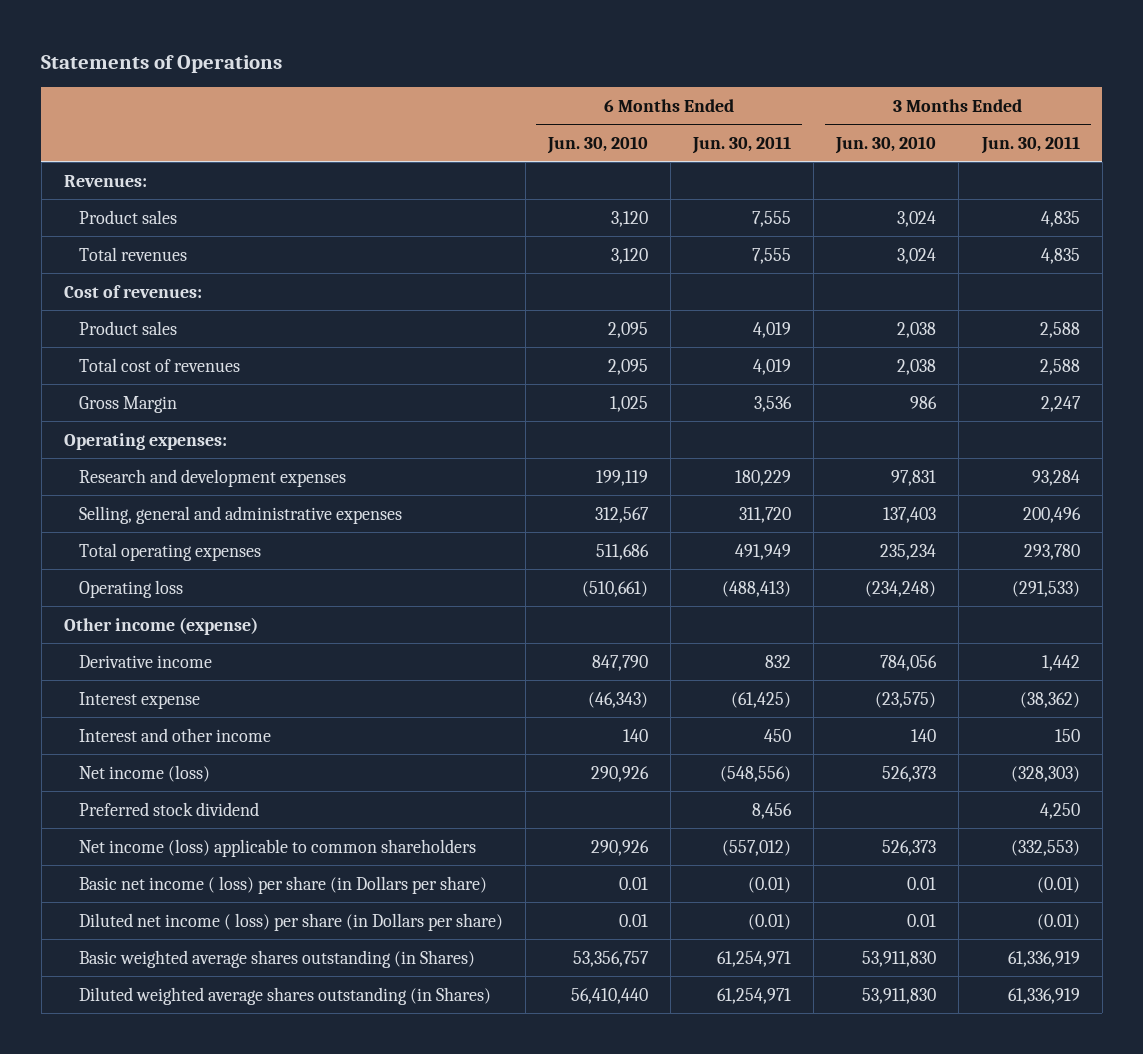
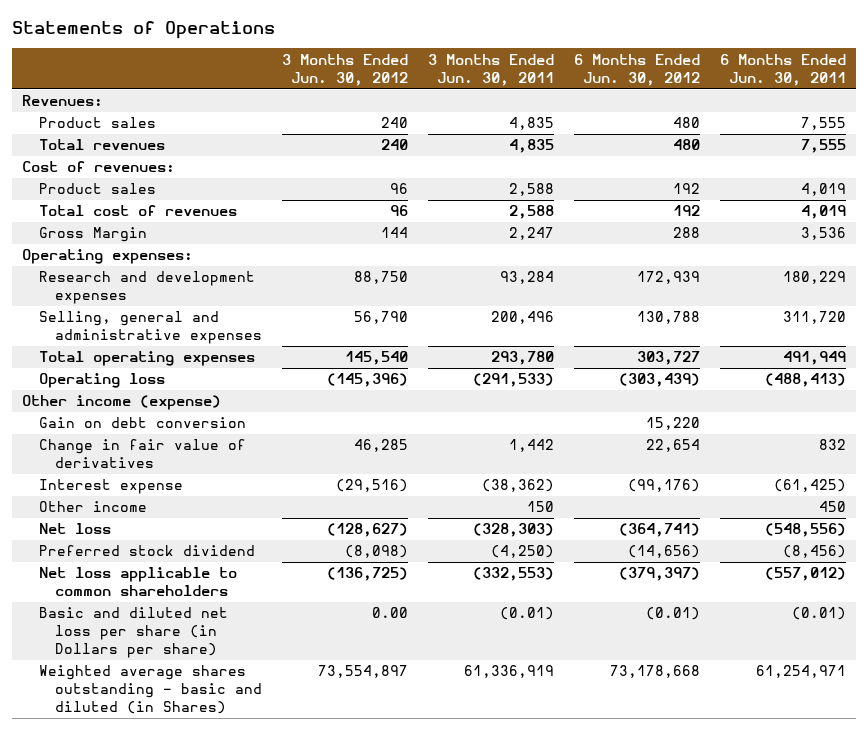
- | 6 Months Ended Jun. 30, 2010 | 6 Months Ended Jun. 30, 2011 | 3 Months Ended Jun. 30, 2010 | 3 Months Ended Jun. 30, 2011
+ | 3 Months Ended Jun. 30, 2012 | 3 Months Ended Jun. 30, 2011 | 6 Months Ended Jun. 30, 2012 | 6 Months Ended Jun. 30, 2011
- Derivative income | 847,790 | 832 | 784,056 | 1,442
+ Gain on debt conversion | | | 15,220 |
+ Change in fair value of derivatives | 46,285 | 1,442 | 22,654 | 832
- Interest and other income | 140 | 450 | 140 | 150
- Net income (loss) | 290,926 | (548,556) | 526,373 | (328,303)
- Preferred stock dividend | | 8,456 | | 4,250
- Net income (loss) applicable to common shareholders | 290,926 | (557,012) | 526,373 | (332,553)
- Basic net income ( loss) per share (in Dollars per share) | 0.01 | (0.01) | 0.01 | (0.01)
- Diluted net income ( loss) per share (in Dollars per share) | 0.01 | (0.01) | 0.01 | (0.01)
- Basic weighted average shares outstanding (in Shares) | 53,356,757 | 61,254,971 | 53,911,830 | 61,336,919
- Diluted weighted average shares outstanding (in Shares) | 56,410,440 | 61,254,971 | 53,911,830 | 61,336,919
+ Other income | | 150 | | 450
+ Net loss | (128,627) | (328,303) | (364,741) | (548,556)
+ Preferred stock dividend | (8,098) | (4,250) | (14,656) | (8,456)
+ Net loss applicable to common shareholders | (136,725) | (332,553) | (379,397) | (557,012)
+ Basic and diluted net loss per share (in Dollars per share) | 0.00 | (0.01) | (0.01) | (0.01)
+ Weighted average shares outstanding - basic and diluted (in Shares) | 73,554,897 | 61,336,919 | 73,178,668 | 61,254,971

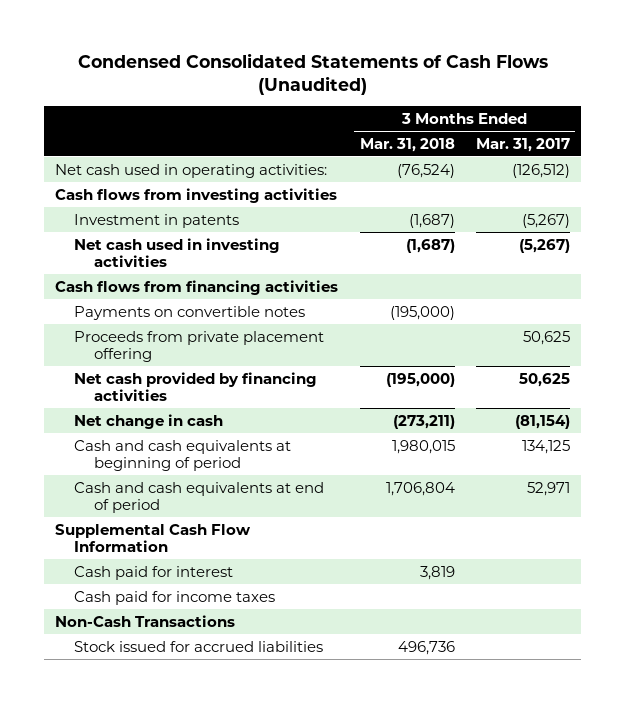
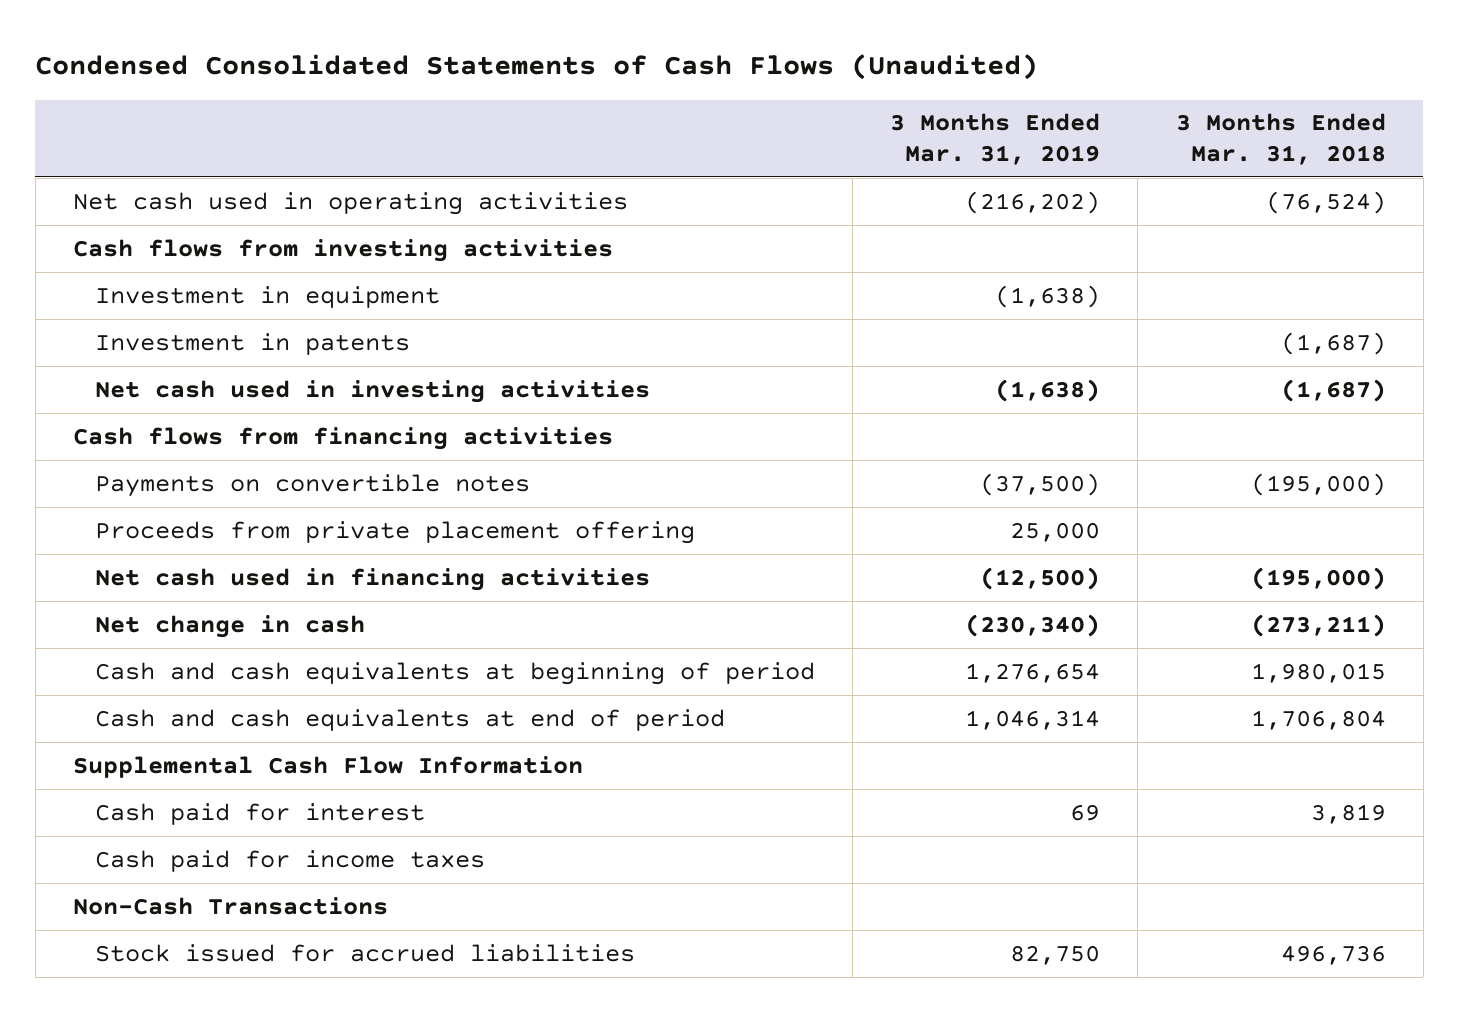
- | 3 Months Ended Mar. 31, 2018 | 3 Months Ended Mar. 31, 2017
+ | 3 Months Ended Mar. 31, 2019 | 3 Months Ended Mar. 31, 2018
- Net cash used in operating activities: | (76,524) | (126,512)
+ Net cash used in operating activities | (216,202) | (76,524)
+ Investment in equipment | (1,638) |
- Net cash provided by financing activities | (195,000) | 50,625
+ Net cash used in financing activities | (12,500) | (195,000)

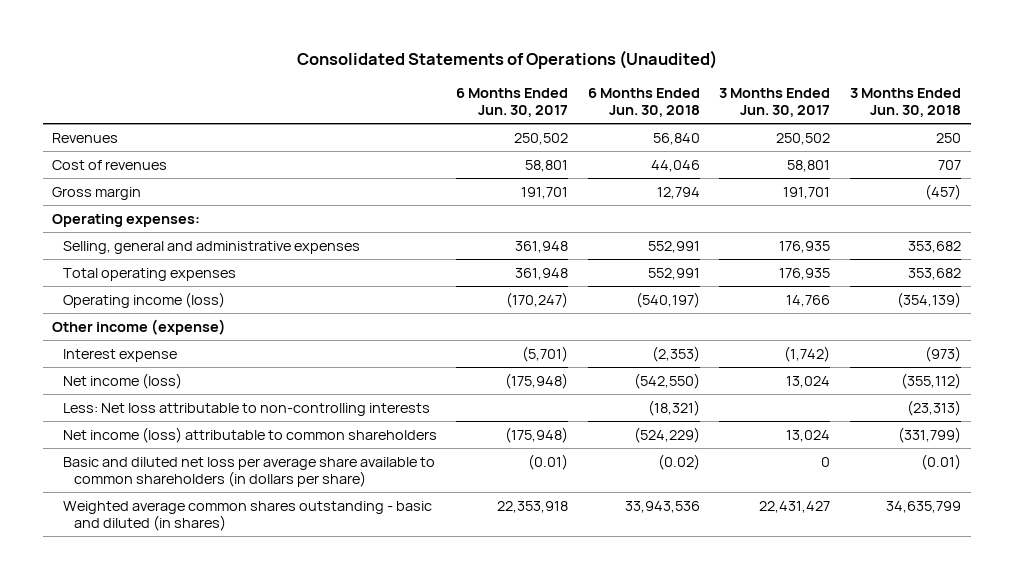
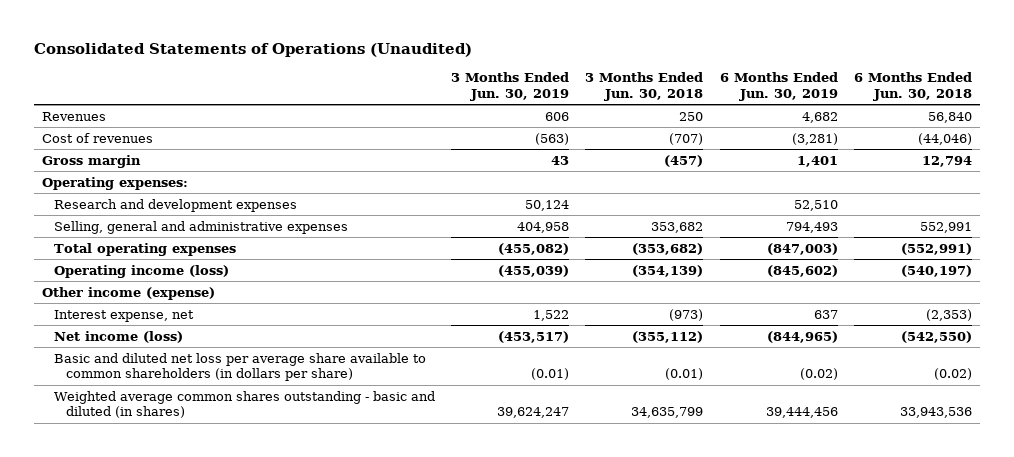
- | 6 Months Ended Jun. 30, 2017 | 6 Months Ended Jun. 30, 2018 | 3 Months Ended Jun. 30, 2017 | 3 Months Ended Jun. 30, 2018
+ | 3 Months Ended Jun. 30, 2019 | 3 Months Ended Jun. 30, 2018 | 6 Months Ended Jun. 30, 2019 | 6 Months Ended Jun. 30, 2018
- Cost of revenues | 58,801 | 44,046 | 58,801 | 707
+ Cost of revenues | (563) | (707) | (3,281) | (44,046)
+ Research and development expenses | 50,124 | | 52,510 |
- Total operating expenses | 361,948 | 552,991 | 176,935 | 353,682
+ Total operating expenses | (455,082) | (353,682) | (847,003) | (552,991)
- Interest expense | (5,701) | (2,353) | (1,742) | (973)
+ Interest expense, net | 1,522 | (973) | 637 | (2,353)
- Less: Net loss attributable to non-controlling interests | | (18,321) | | (23,313)
- Net income (loss) attributable to common shareholders | (175,948) | (524,229) | 13,024 | (331,799)

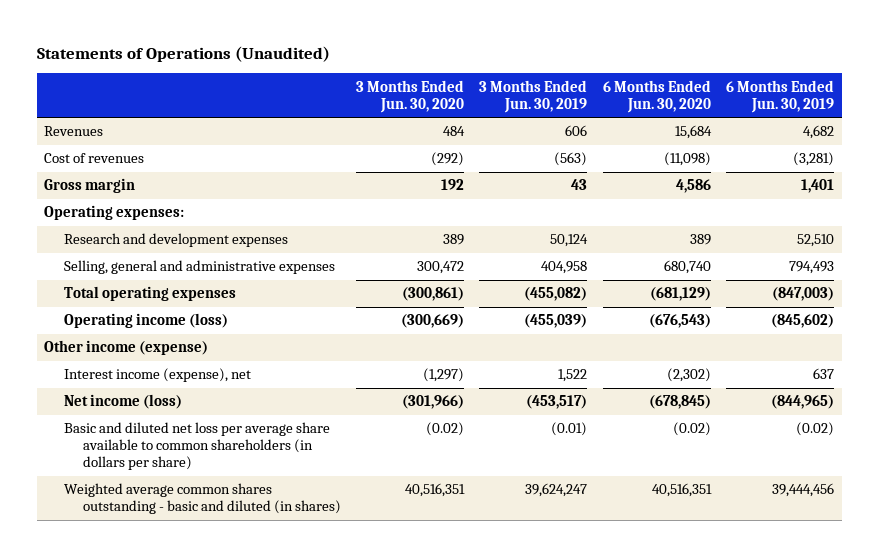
- Consolidated Statements of Operations (Unaudited)
+ Statements of Operations (Unaudited)
- | 3 Months Ended Jun. 30, 2019 | 3 Months Ended Jun. 30, 2018 | 6 Months Ended Jun. 30, 2019 | 6 Months Ended Jun. 30, 2018
+ | 3 Months Ended Jun. 30, 2020 | 3 Months Ended Jun. 30, 2019 | 6 Months Ended Jun. 30, 2020 | 6 Months Ended Jun. 30, 2019
- Interest expense, net | 1,522 | (973) | 637 | (2,353)
+ Interest income (expense), net | (1,297) | 1,522 | (2,302) | 637

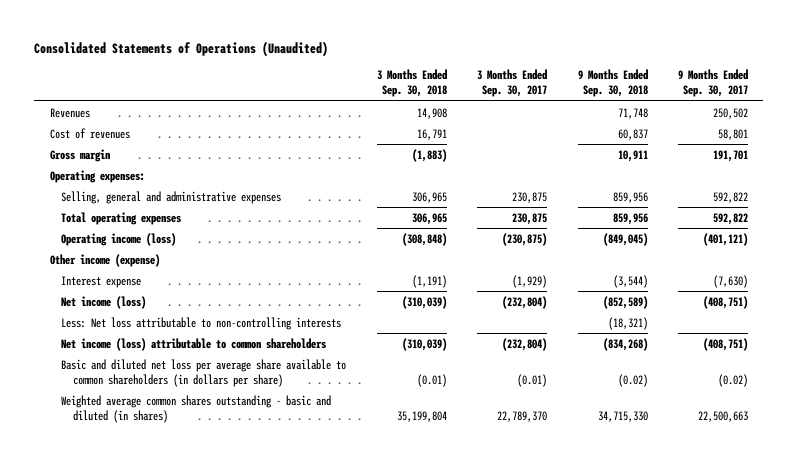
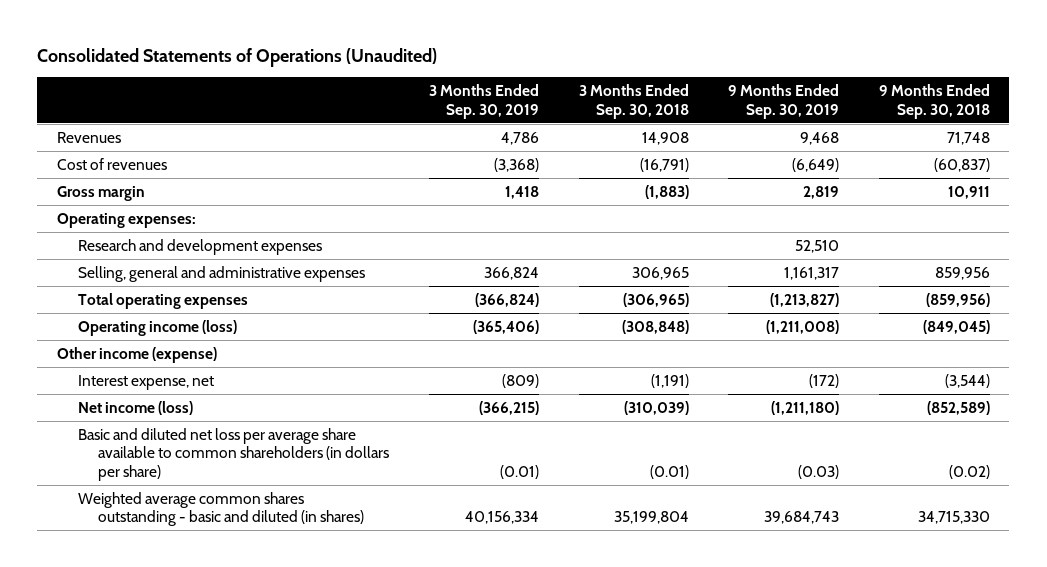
- | 3 Months Ended Sep. 30, 2018 | 3 Months Ended Sep. 30, 2017 | 9 Months Ended Sep. 30, 2018 | 9 Months Ended Sep. 30, 2017
+ | 3 Months Ended Sep. 30, 2019 | 3 Months Ended Sep. 30, 2018 | 9 Months Ended Sep. 30, 2019 | 9 Months Ended Sep. 30, 2018
- Cost of revenues | 16,791 | | 60,837 | 58,801
+ Cost of revenues | (3,368) | (16,791) | (6,649) | (60,837)
+ Research and development expenses | | | 52,510 |
- Total operating expenses | 306,965 | 230,875 | 859,956 | 592,822
+ Total operating expenses | (366,824) | (306,965) | (1,213,827) | (859,956)
- Interest expense | (1,191) | (1,929) | (3,544) | (7,630)
+ Interest expense, net | (809) | (1,191) | (172) | (3,544)
- Less: Net loss attributable to non-controlling interests | | | (18,321) |
- Net income (loss) attributable to common shareholders | (310,039) | (232,804) | (834,268) | (408,751)

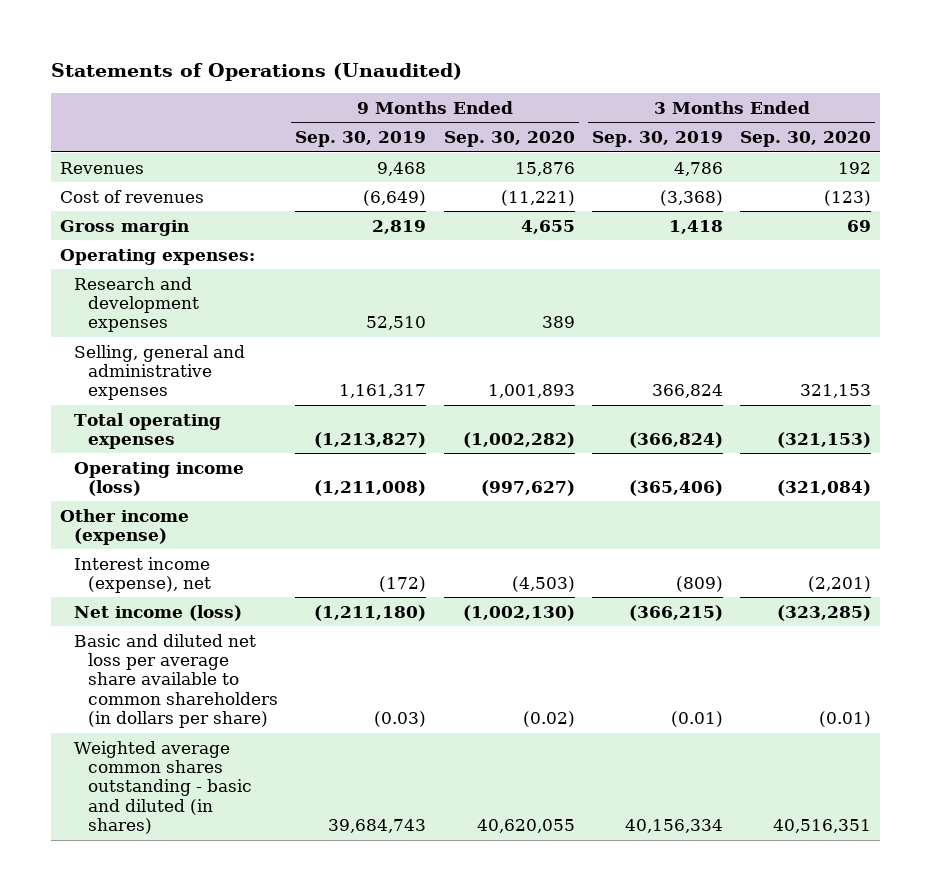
- Consolidated Statements of Operations (Unaudited)
+ Statements of Operations (Unaudited)
- | 3 Months Ended Sep. 30, 2019 | 3 Months Ended Sep. 30, 2018 | 9 Months Ended Sep. 30, 2019 | 9 Months Ended Sep. 30, 2018
+ | 9 Months Ended Sep. 30, 2019 | 9 Months Ended Sep. 30, 2020 | 3 Months Ended Sep. 30, 2019 | 3 Months Ended Sep. 30, 2020
- Interest expense, net | (809) | (1,191) | (172) | (3,544)
+ Interest income (expense), net | (172) | (4,503) | (809) | (2,201)

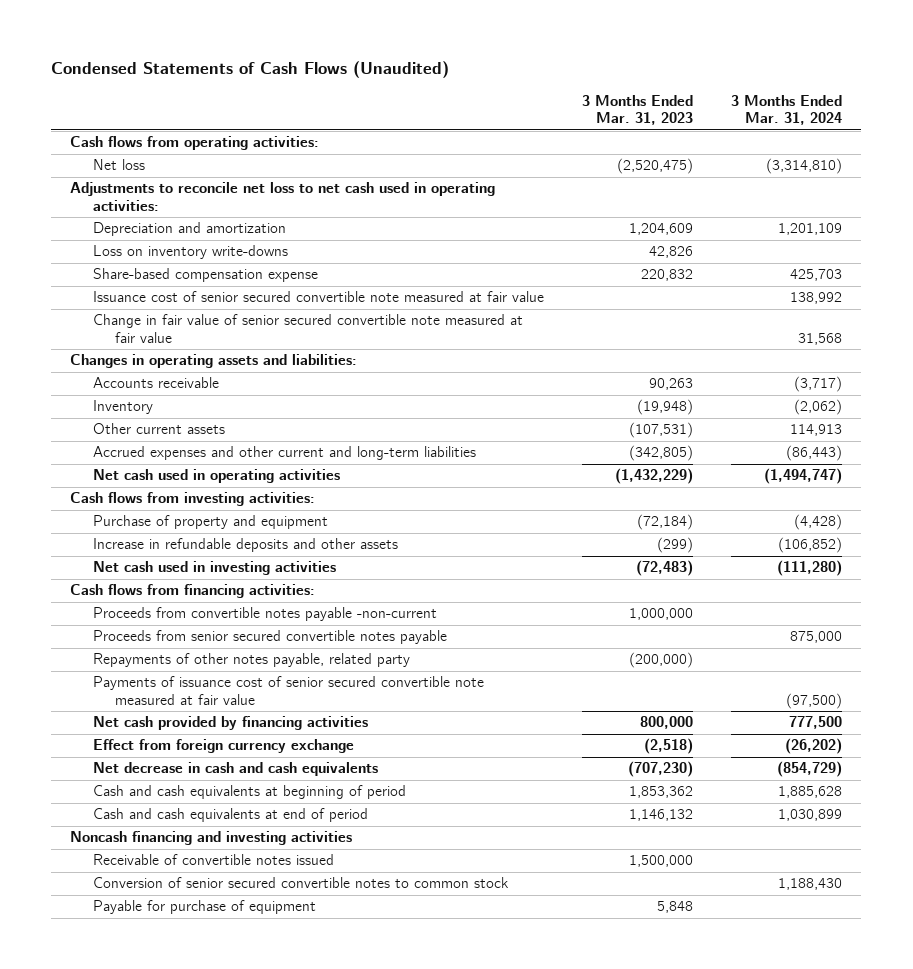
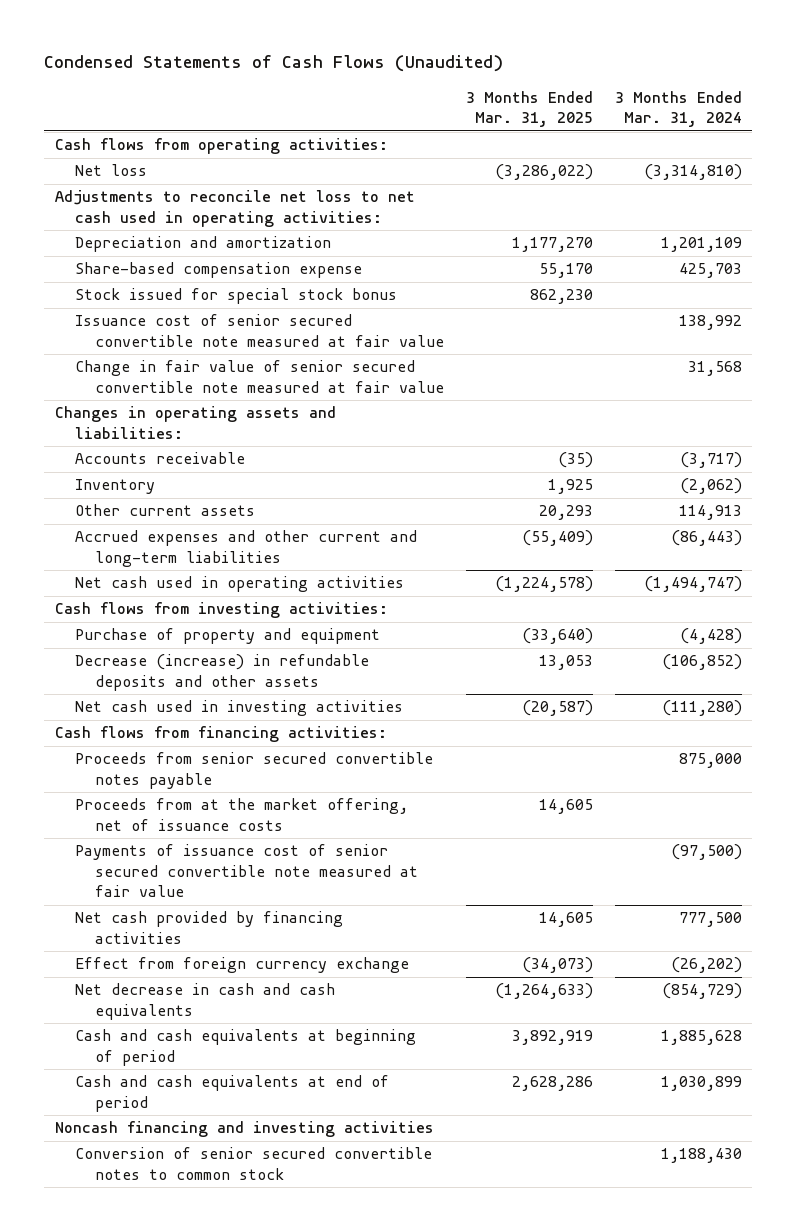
- | 3 Months Ended Mar. 31, 2023 | 3 Months Ended Mar. 31, 2024
+ | 3 Months Ended Mar. 31, 2025 | 3 Months Ended Mar. 31, 2024
- Loss on inventory write-downs | 42,826 |
+ Stock issued for special stock bonus | 862,230 |
- Increase in refundable deposits and other assets | (299) | (106,852)
+ Decrease (increase) in refundable deposits and other assets | 13,053 | (106,852)
- Proceeds from convertible notes payable -non-current | 1,000,000 |
- Repayments of other notes payable, related party | (200,000) |
+ Proceeds from at the market offering, net of issuance costs | 14,605 |
- Receivable of convertible notes issued | 1,500,000 |
- Payable for purchase of equipment | 5,848 |

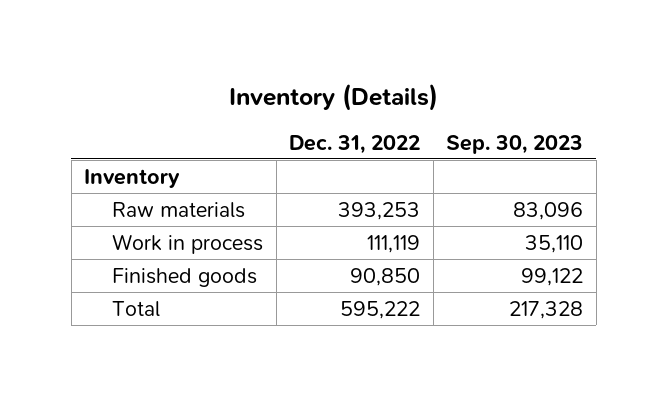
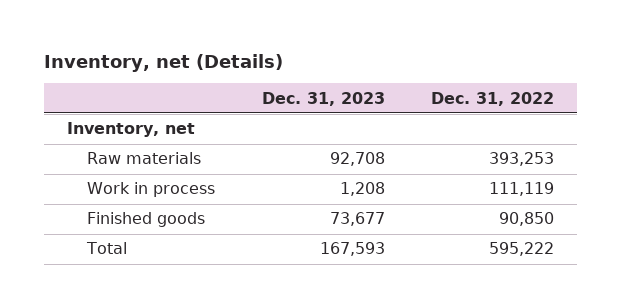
- Inventory (Details)
+ Inventory, net (Details)
- | Dec. 31, 2022 | Sep. 30, 2023
+ | Dec. 31, 2023 | Dec. 31, 2022
- Inventory
+ Inventory, net

